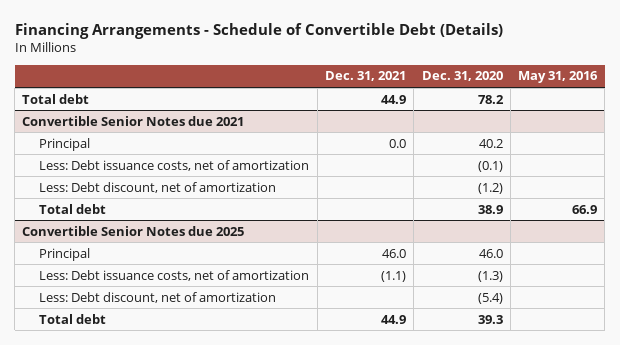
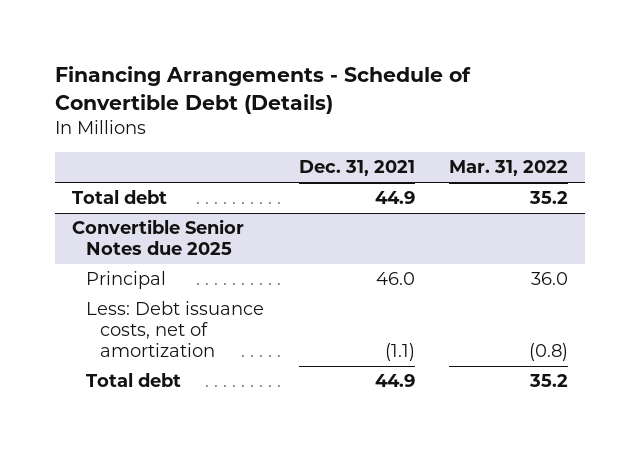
- | Dec. 31, 2021 | Dec. 31, 2020 | May 31, 2016
+ | Dec. 31, 2021 | Mar. 31, 2022
- Convertible Senior Notes due 2021
- Principal | 0.0 | 40.2 |
- Less: Debt issuance costs, net of amortization | | (0.1) |
- Less: Debt discount, net of amortization | | (1.2) |
- Total debt | | 38.9 | 66.9
@ Convertible Senior Notes due 2025
- Less: Debt discount, net of amortization | | (5.4) |

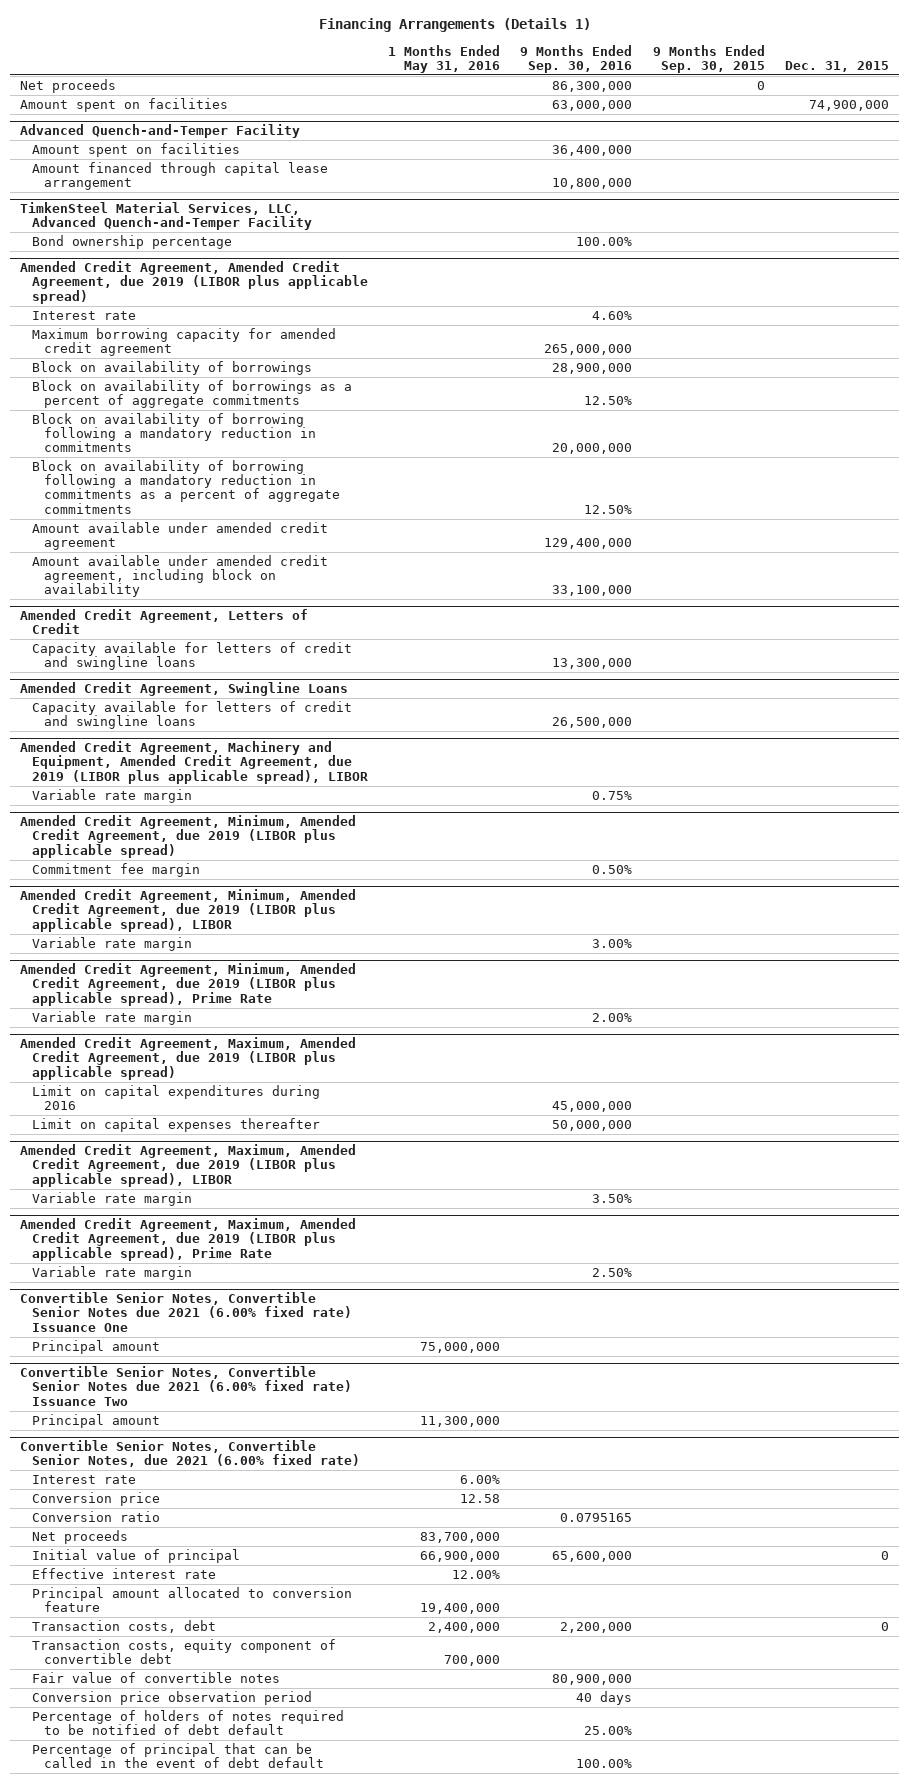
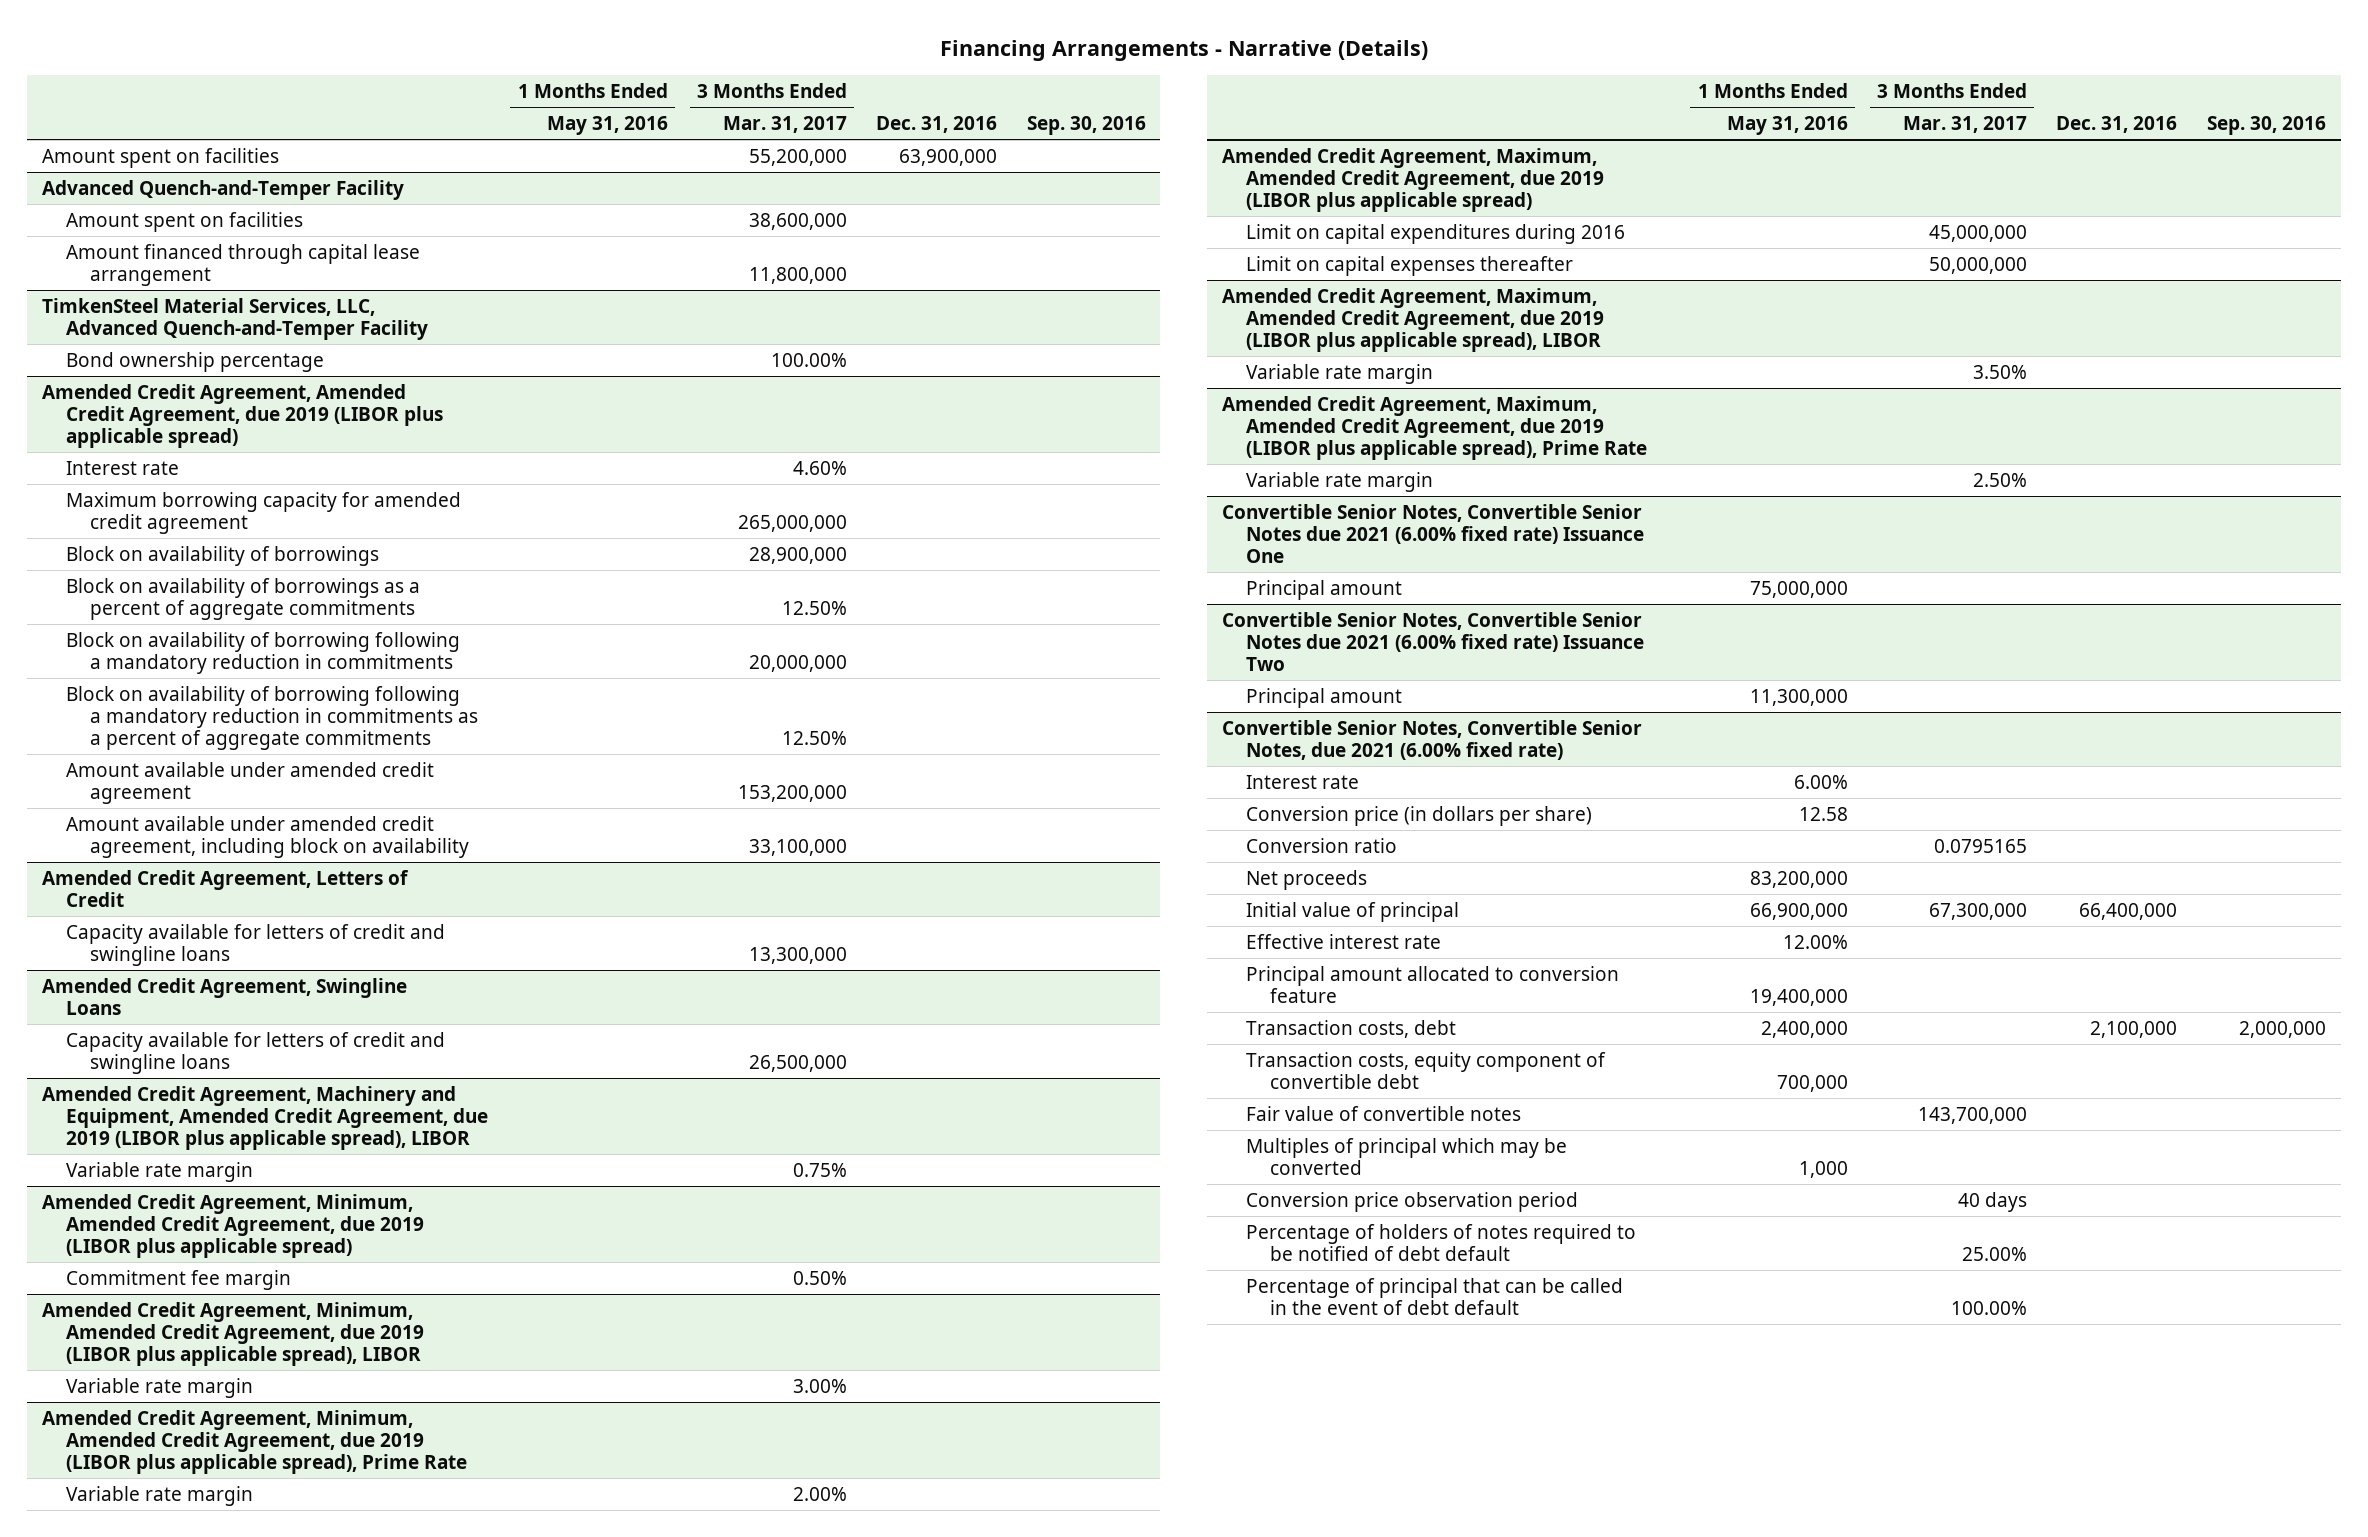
- Financing Arrangements (Details 1)
+ Financing Arrangements - Narrative (Details)
- | 1 Months Ended May 31, 2016 | 9 Months Ended Sep. 30, 2016 | 9 Months Ended Sep. 30, 2015 | Dec. 31, 2015
+ | 1 Months Ended May 31, 2016 | 3 Months Ended Mar. 31, 2017 | Dec. 31, 2016 | Sep. 30, 2016
- Net proceeds | | 86,300,000 | 0 |
@ Convertible Senior Notes, Convertible Senior Notes, due 2021 (6.00% fixed rate)
- Conversion price | 12.58 | | |
+ Conversion price (in dollars per share) | 12.58 | | |
- Net proceeds | 83,700,000 | | |
+ Net proceeds | 83,200,000 | | |
+ Multiples of principal which may be converted | 1,000 | | |

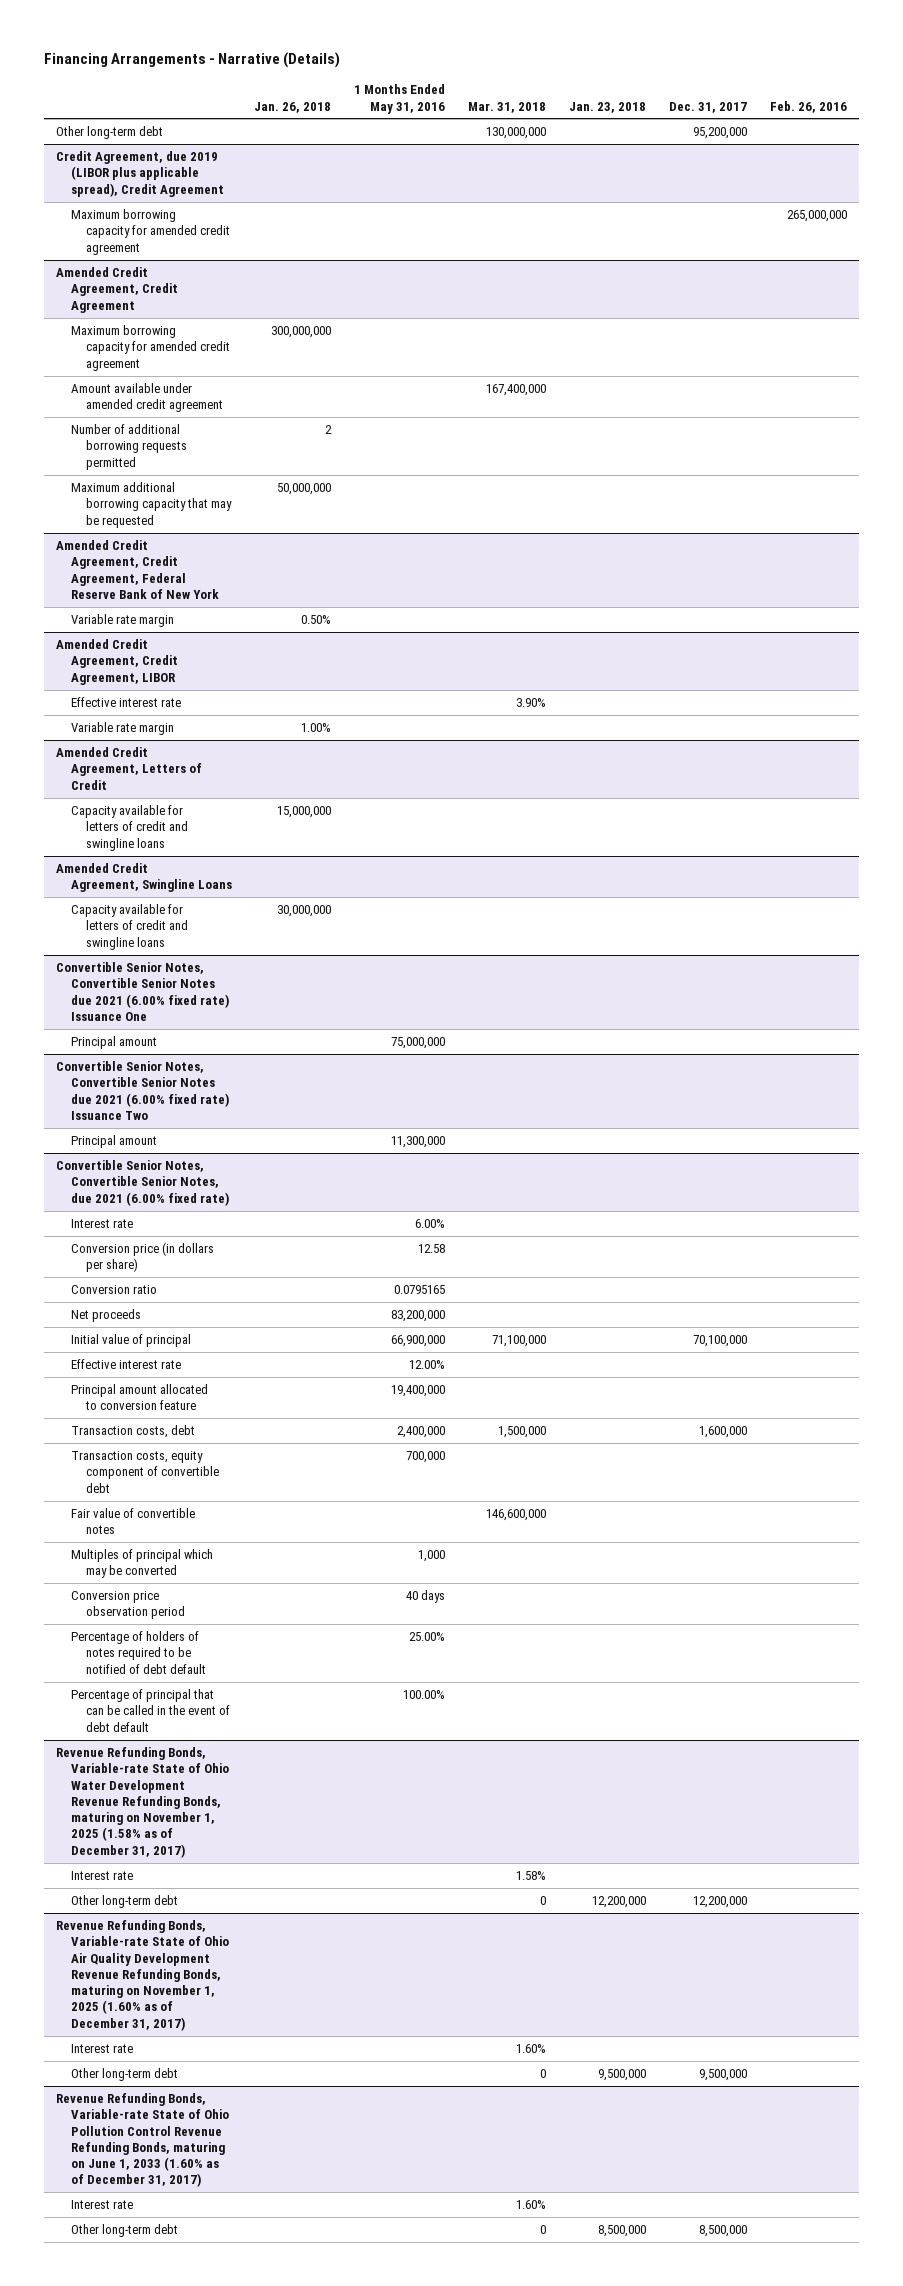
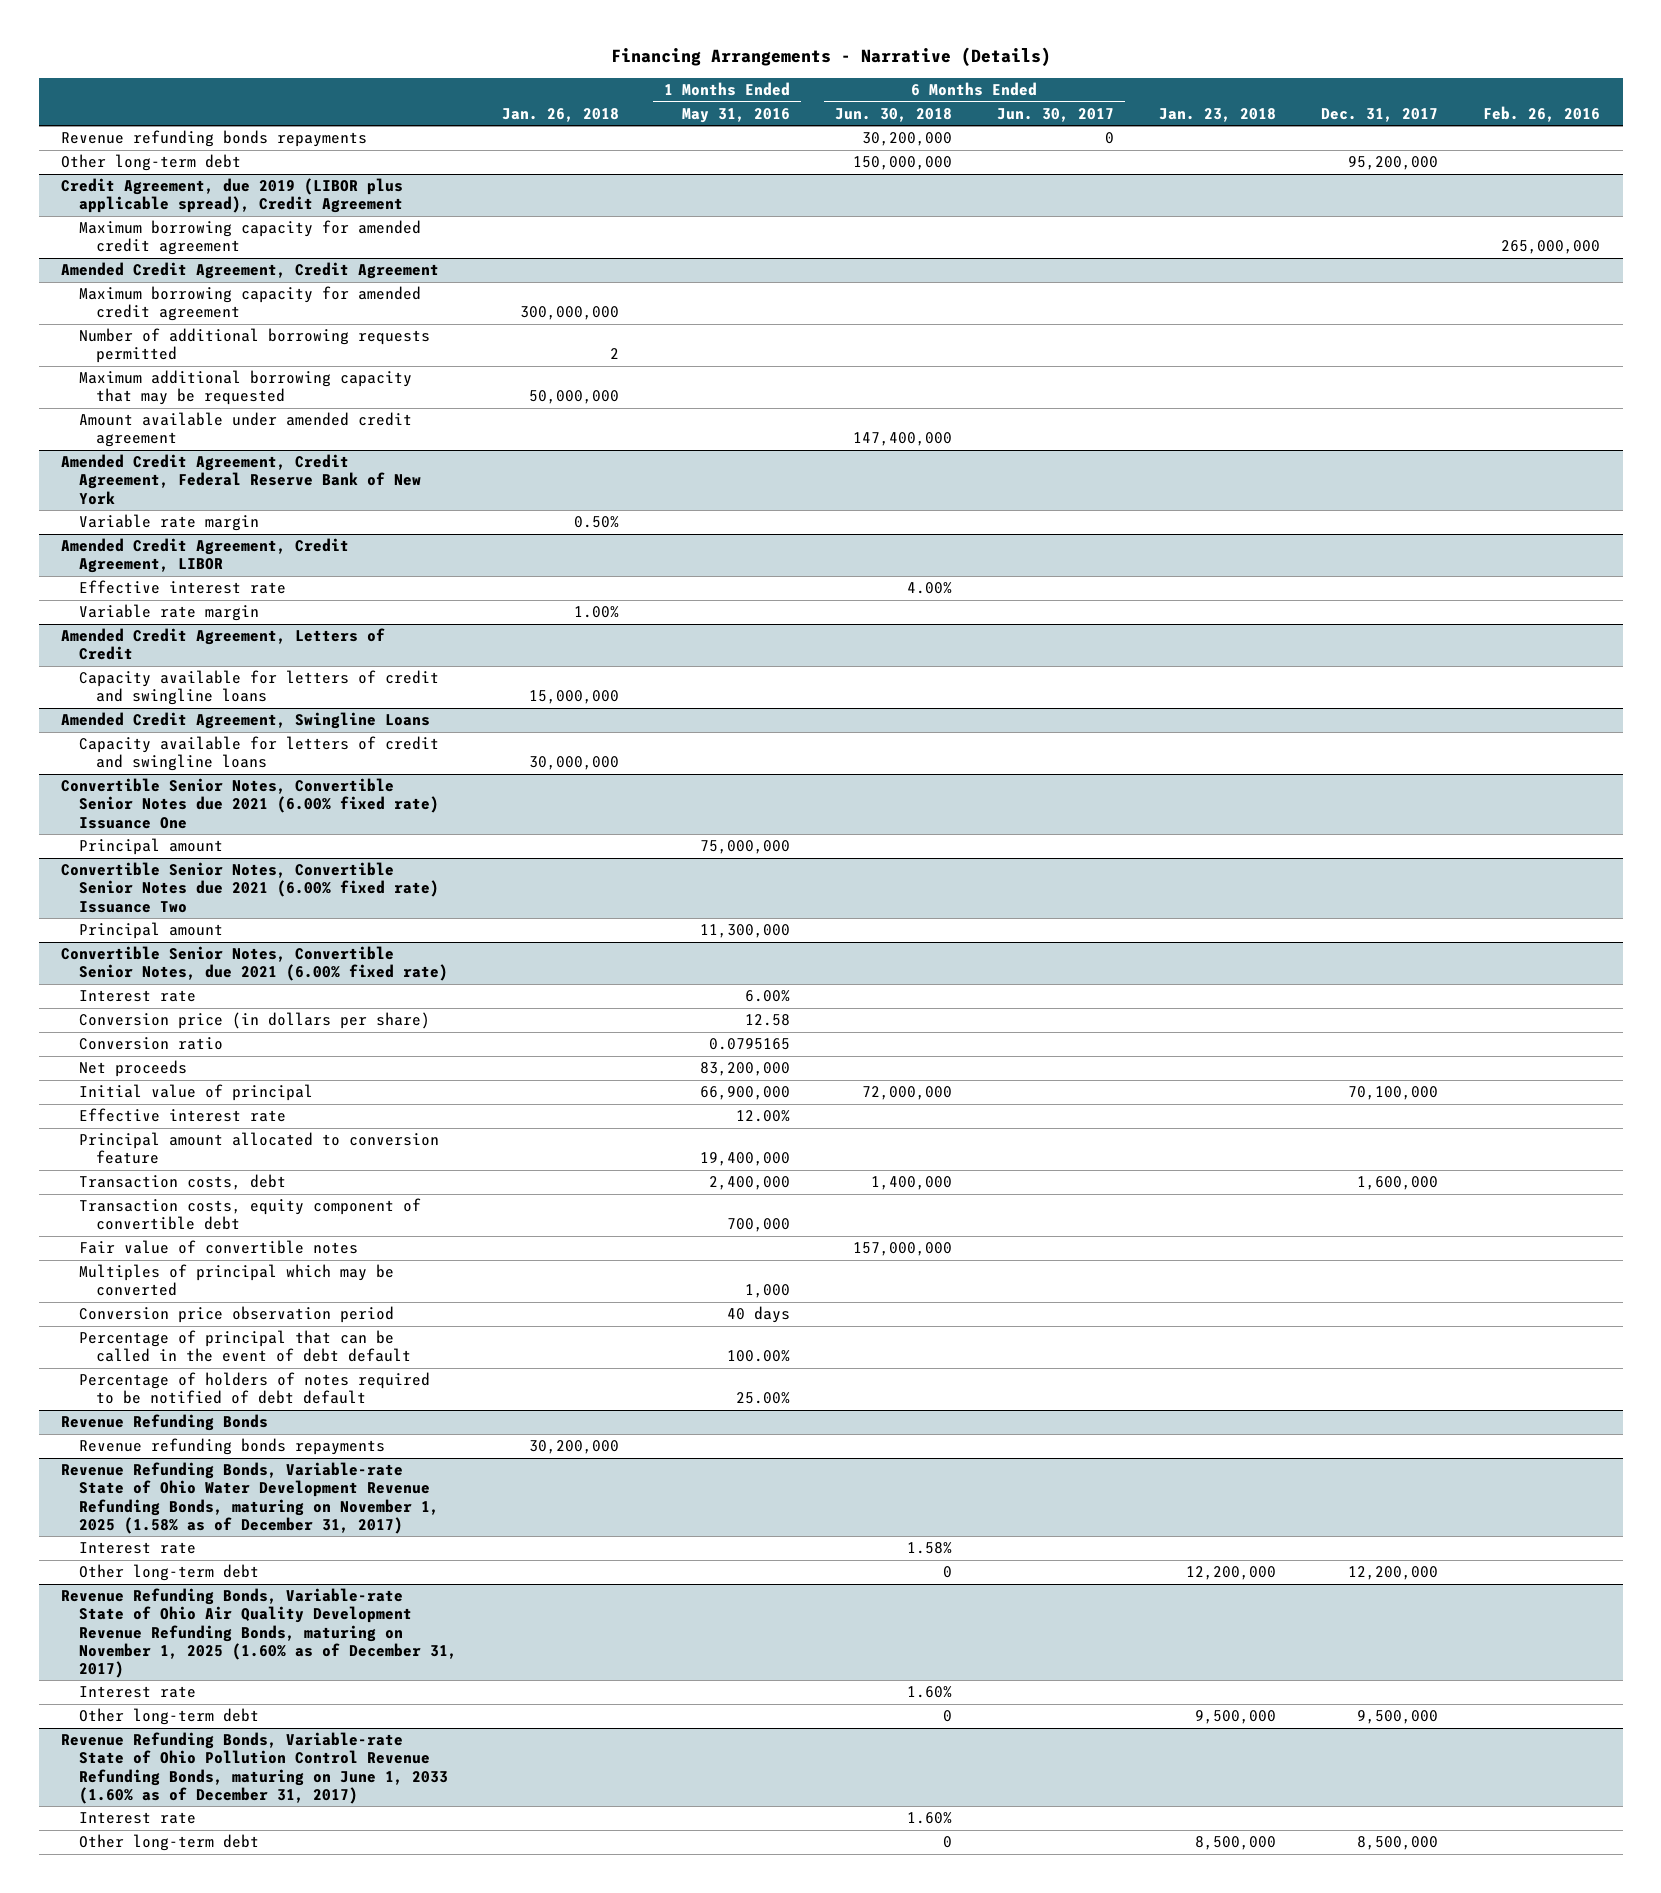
- | Jan. 26, 2018 | 1 Months Ended May 31, 2016 | Mar. 31, 2018 | Jan. 23, 2018 | Dec. 31, 2017 | Feb. 26, 2016
+ | Jan. 26, 2018 | 1 Months Ended May 31, 2016 | 6 Months Ended Jun. 30, 2018 | 6 Months Ended Jun. 30, 2017 | Jan. 23, 2018 | Dec. 31, 2017 | Feb. 26, 2016
+ Revenue refunding bonds repayments | | | 30,200,000 | 0 | | |
@ Amended Credit Agreement, Credit Agreement
moved down: Amount available under amended credit agreement | | | 147,400,000 | | | |
@ Convertible Senior Notes, Convertible Senior Notes, due 2021 (6.00% fixed rate)
moved down: Percentage of holders of notes required to be notified of debt default | | 25.00% | | | | |
+ Revenue Refunding Bonds
+ Revenue refunding bonds repayments | 30,200,000 | | | | | |

